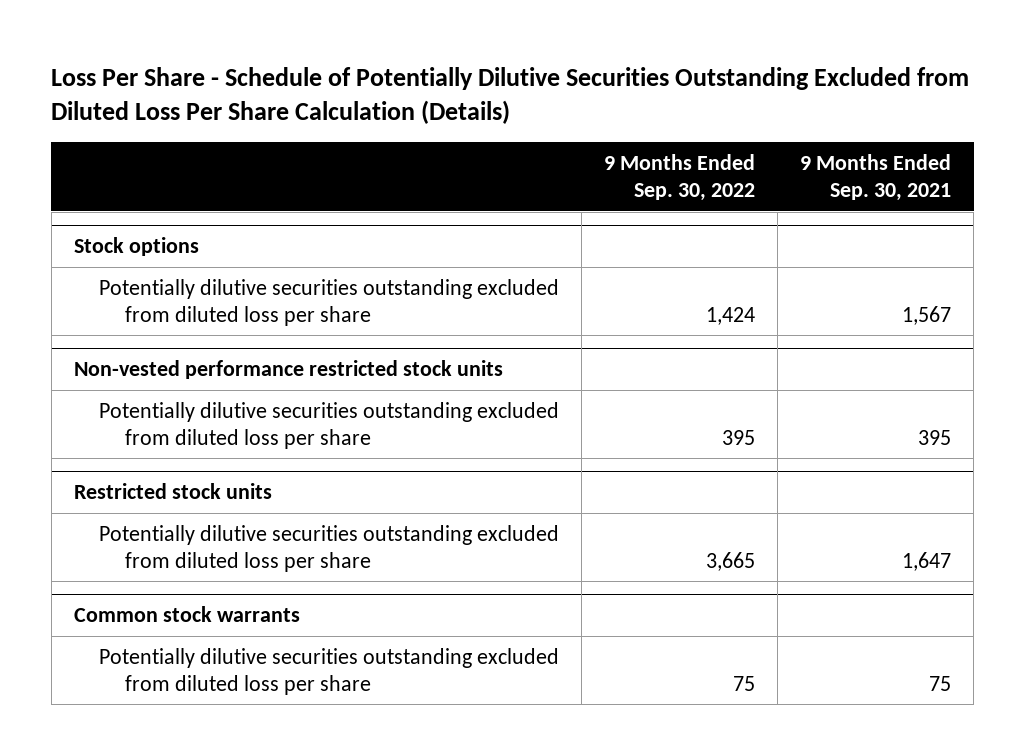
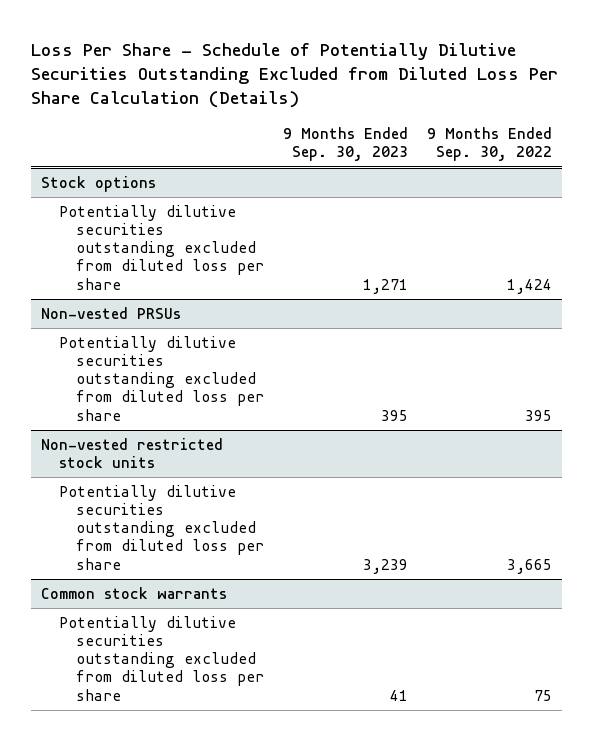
- | 9 Months Ended Sep. 30, 2022 | 9 Months Ended Sep. 30, 2021
+ | 9 Months Ended Sep. 30, 2023 | 9 Months Ended Sep. 30, 2022
- Non-vested performance restricted stock units
+ Non-vested PRSUs
- Restricted stock units
+ Non-vested restricted stock units

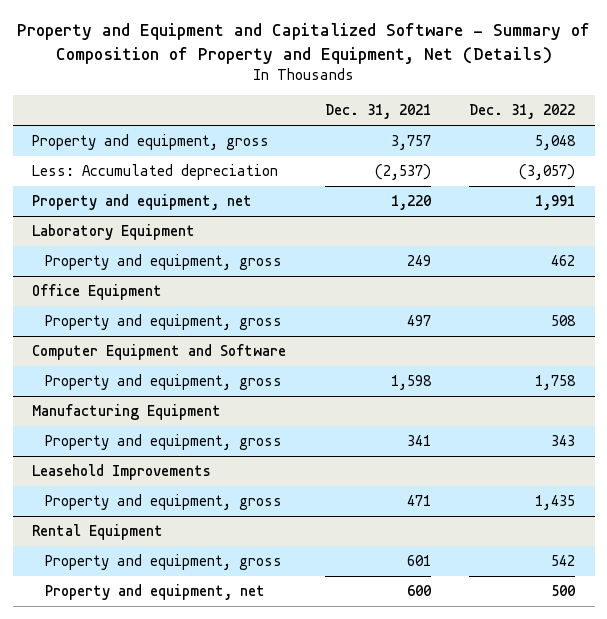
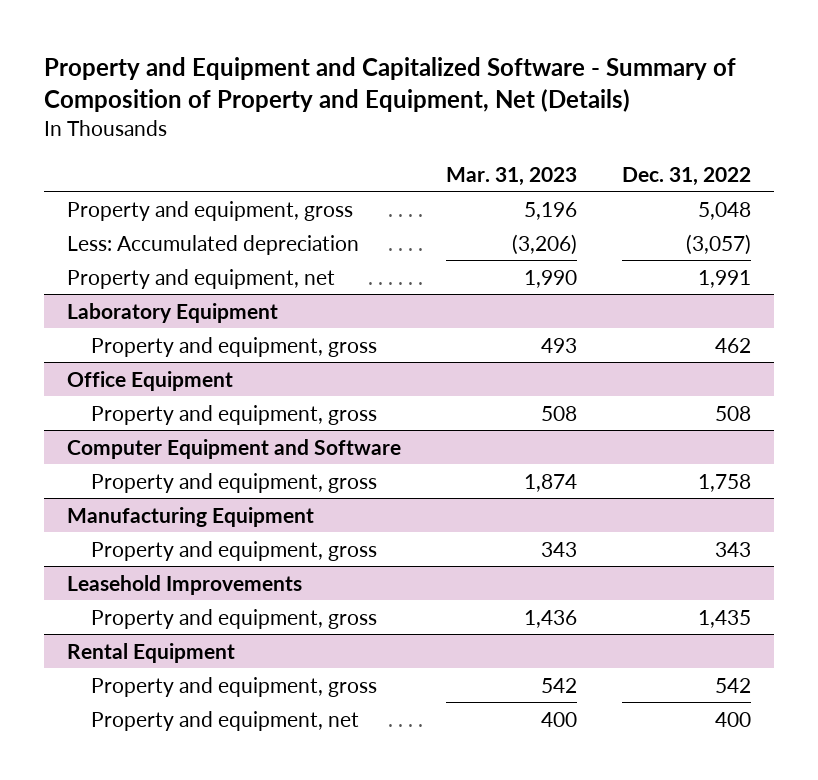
- | Dec. 31, 2021 | Dec. 31, 2022
+ | Mar. 31, 2023 | Dec. 31, 2022
@ Rental Equipment
- Property and equipment, net | 600 | 500
+ Property and equipment, net | 400 | 400

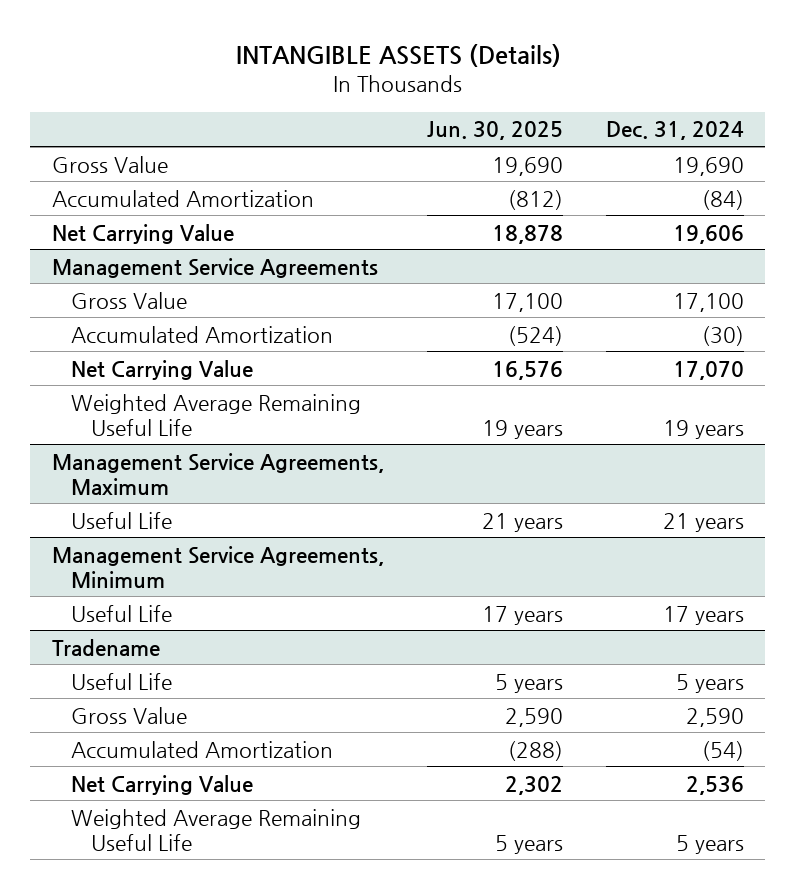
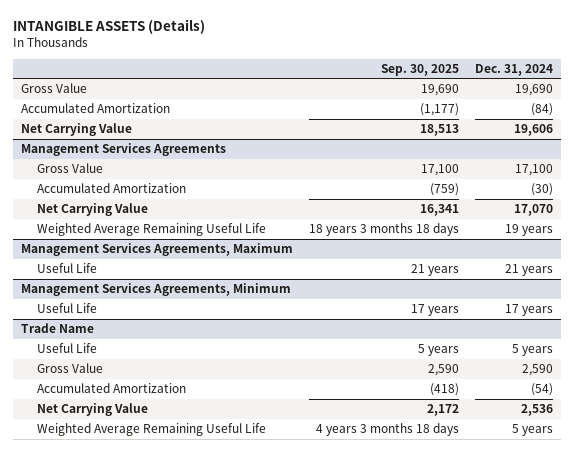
- | Jun. 30, 2025 | Dec. 31, 2024
+ | Sep. 30, 2025 | Dec. 31, 2024
- Management Service Agreements
+ Management Services Agreements
- Management Service Agreements, Maximum
+ Management Services Agreements, Maximum
- Management Service Agreements, Minimum
+ Management Services Agreements, Minimum
- Tradename
+ Trade Name

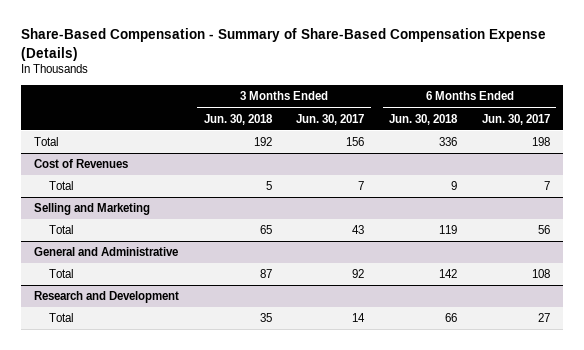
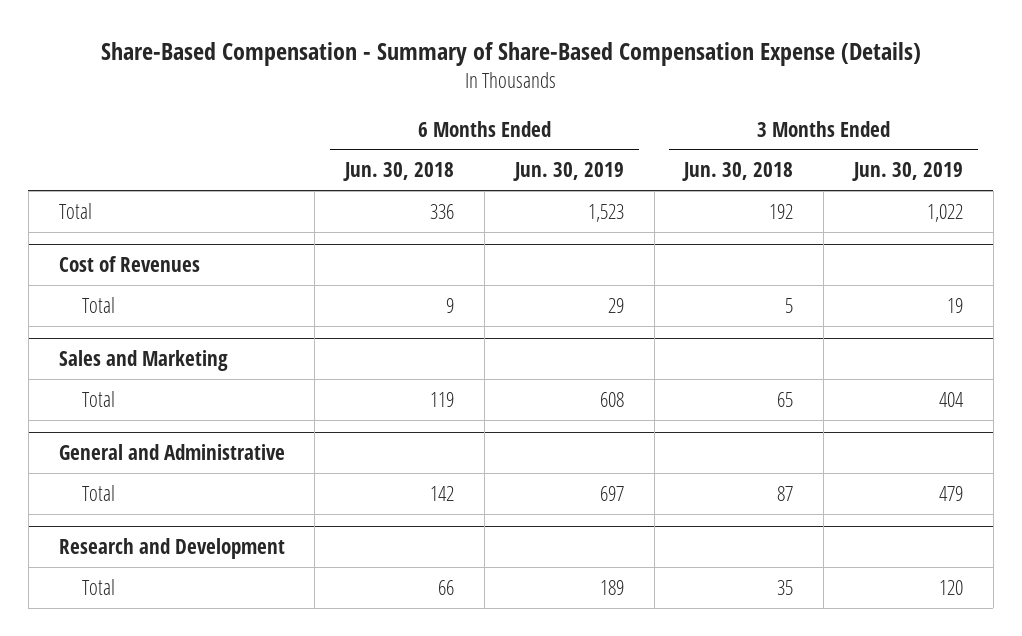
- | 3 Months Ended Jun. 30, 2018 | 3 Months Ended Jun. 30, 2017 | 6 Months Ended Jun. 30, 2018 | 6 Months Ended Jun. 30, 2017
+ | 6 Months Ended Jun. 30, 2018 | 6 Months Ended Jun. 30, 2019 | 3 Months Ended Jun. 30, 2018 | 3 Months Ended Jun. 30, 2019
- Selling and Marketing
+ Sales and Marketing

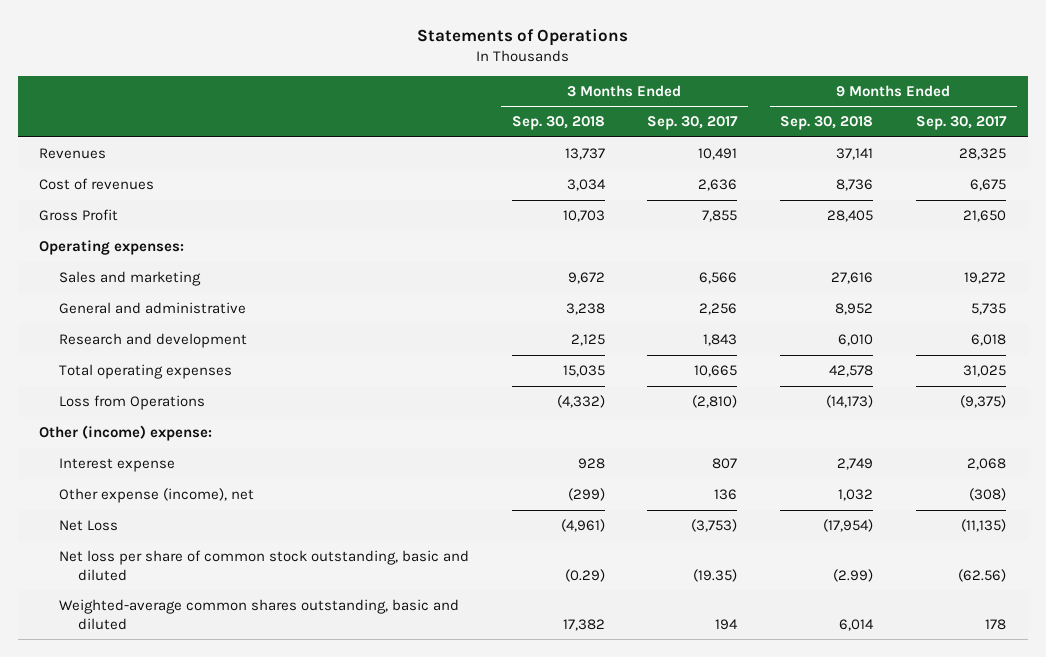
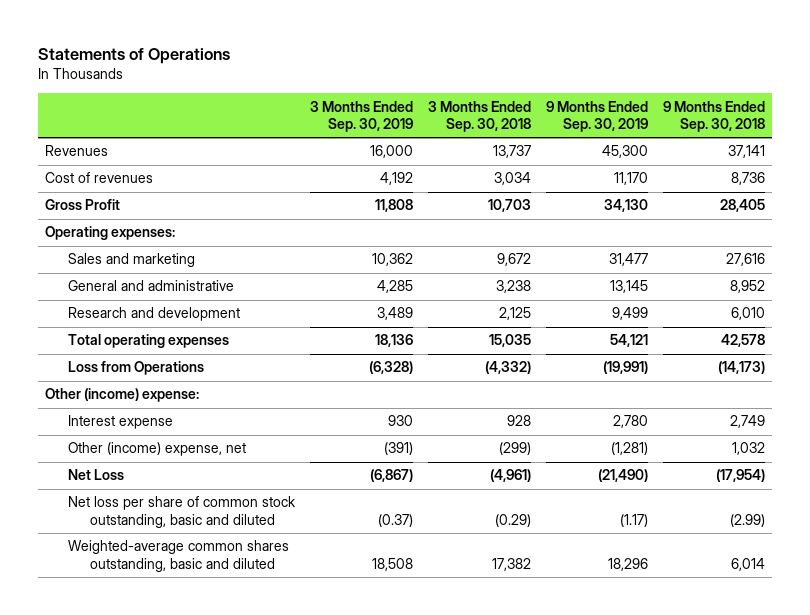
- | 3 Months Ended Sep. 30, 2018 | 3 Months Ended Sep. 30, 2017 | 9 Months Ended Sep. 30, 2018 | 9 Months Ended Sep. 30, 2017
+ | 3 Months Ended Sep. 30, 2019 | 3 Months Ended Sep. 30, 2018 | 9 Months Ended Sep. 30, 2019 | 9 Months Ended Sep. 30, 2018
- Other expense (income), net | (299) | 136 | 1,032 | (308)
+ Other (income) expense, net | (391) | (299) | (1,281) | 1,032

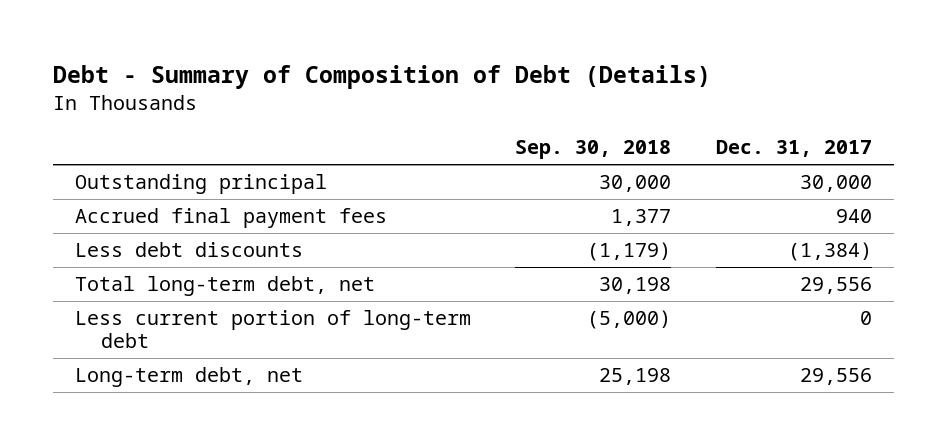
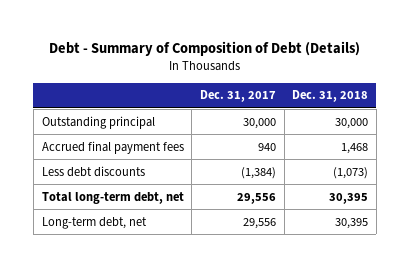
- | Sep. 30, 2018 | Dec. 31, 2017
+ | Dec. 31, 2017 | Dec. 31, 2018
- Less current portion of long-term debt | (5,000) | 0

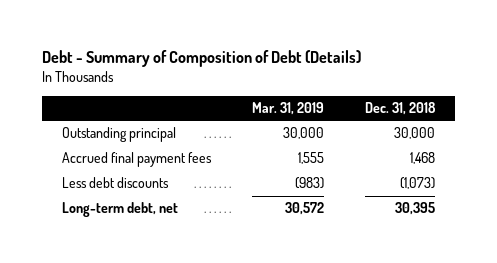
- | Dec. 31, 2017 | Dec. 31, 2018
+ | Mar. 31, 2019 | Dec. 31, 2018
- Total long-term debt, net | 29,556 | 30,395

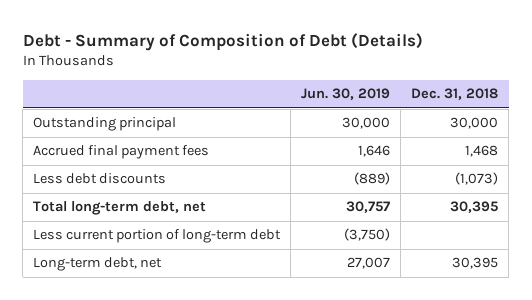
- | Mar. 31, 2019 | Dec. 31, 2018
+ | Jun. 30, 2019 | Dec. 31, 2018
+ Total long-term debt, net | 30,757 | 30,395
+ Less current portion of long-term debt | (3,750) |

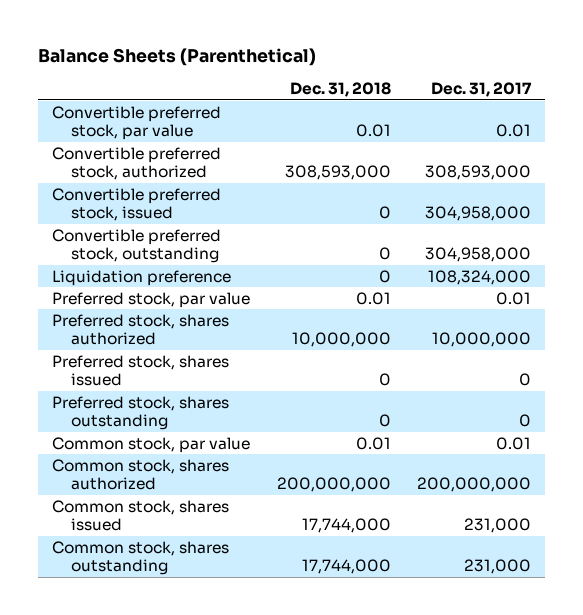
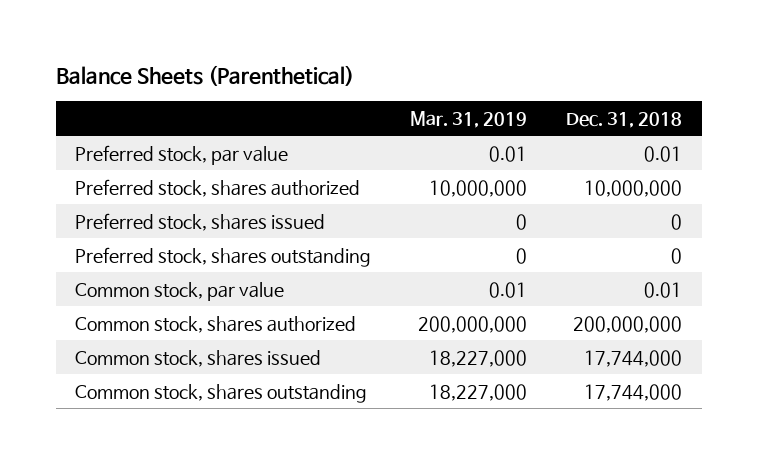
- | Dec. 31, 2018 | Dec. 31, 2017
+ | Mar. 31, 2019 | Dec. 31, 2018
- Convertible preferred stock, par value | 0.01 | 0.01
- Convertible preferred stock, authorized | 308,593,000 | 308,593,000
- Convertible preferred stock, issued | 0 | 304,958,000
- Convertible preferred stock, outstanding | 0 | 304,958,000
- Liquidation preference | 0 | 108,324,000

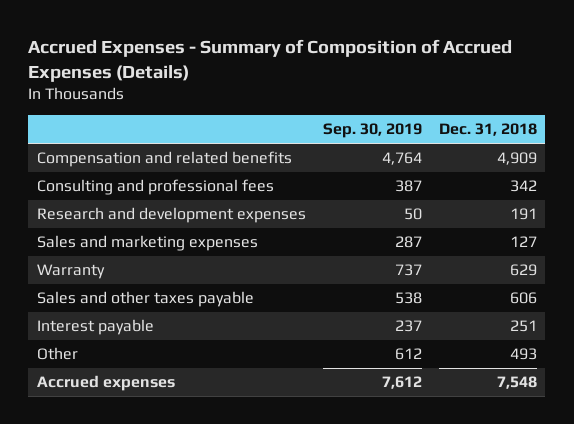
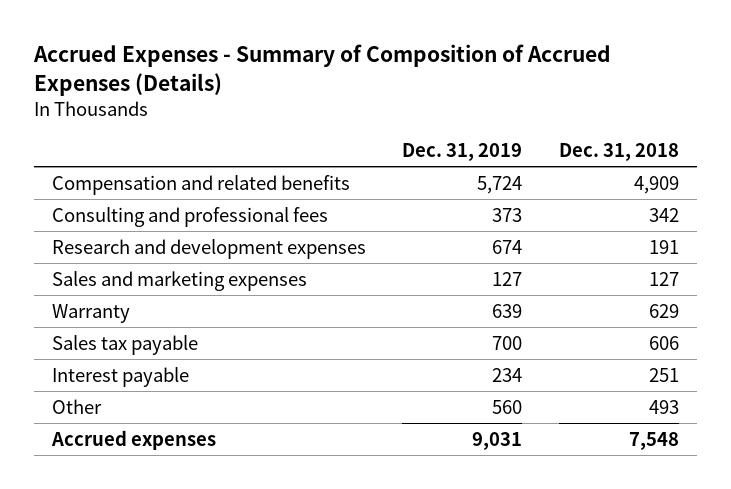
- | Sep. 30, 2019 | Dec. 31, 2018
+ | Dec. 31, 2019 | Dec. 31, 2018
- Sales and other taxes payable | 538 | 606
+ Sales tax payable | 700 | 606

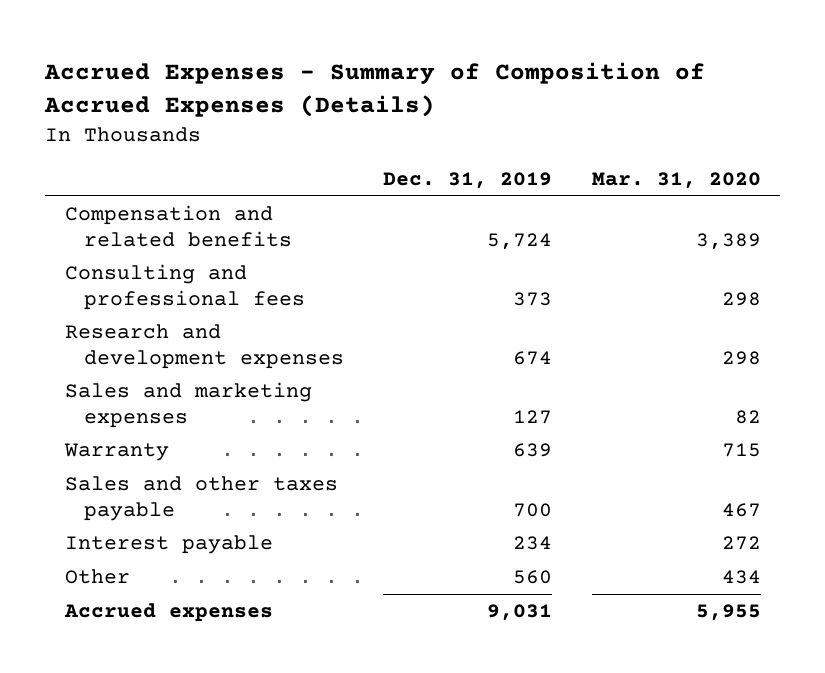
- | Dec. 31, 2019 | Dec. 31, 2018
+ | Dec. 31, 2019 | Mar. 31, 2020
- Sales tax payable | 700 | 606
+ Sales and other taxes payable | 700 | 467

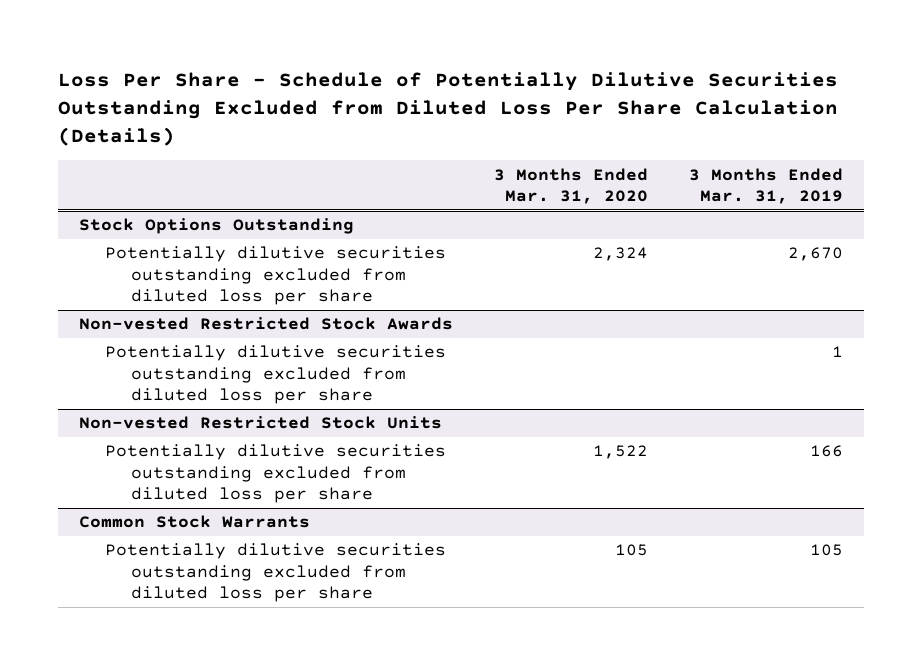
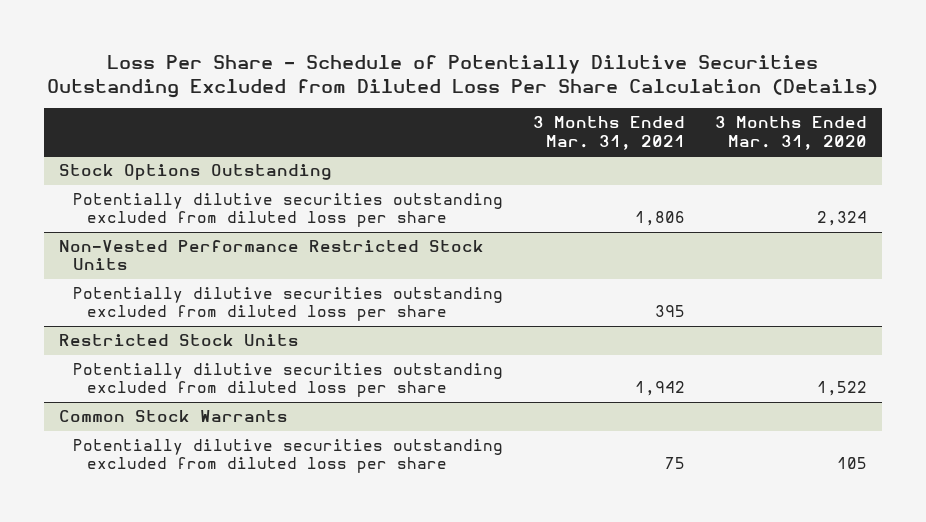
- | 3 Months Ended Mar. 31, 2020 | 3 Months Ended Mar. 31, 2019
+ | 3 Months Ended Mar. 31, 2021 | 3 Months Ended Mar. 31, 2020
- Non-vested Restricted Stock Awards
+ Non-Vested Performance Restricted Stock Units
- Non-vested Restricted Stock Units
+ Restricted Stock Units

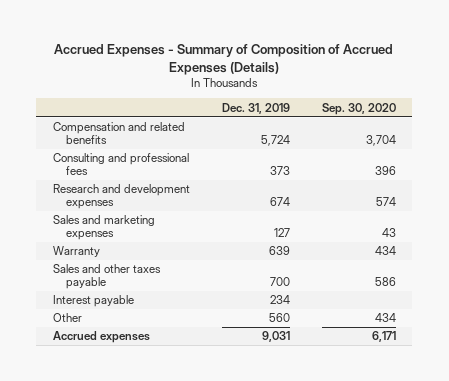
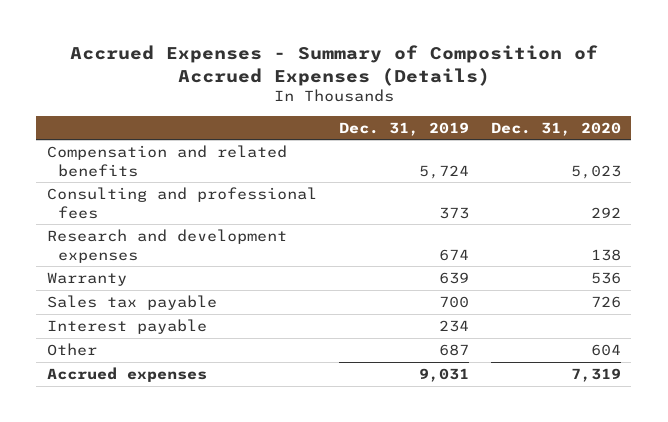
- | Dec. 31, 2019 | Sep. 30, 2020
+ | Dec. 31, 2019 | Dec. 31, 2020
- Sales and marketing expenses | 127 | 43
- Sales and other taxes payable | 700 | 586
+ Sales tax payable | 700 | 726
- Other | 560 | 434
+ Other | 687 | 604

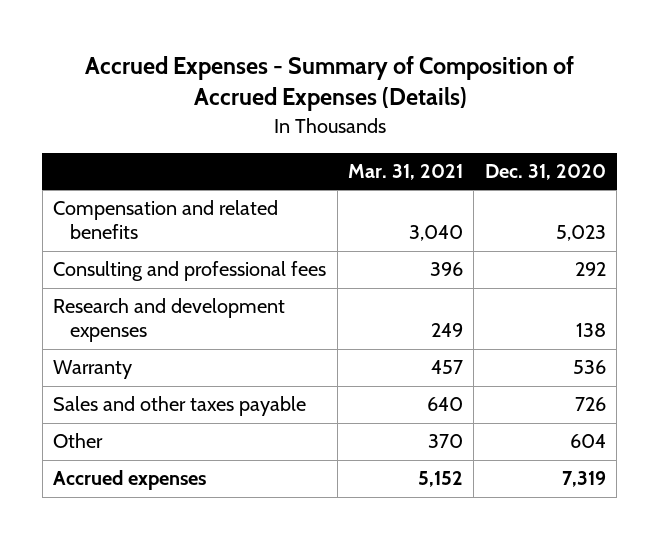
- | Dec. 31, 2019 | Dec. 31, 2020
+ | Mar. 31, 2021 | Dec. 31, 2020
- Sales tax payable | 700 | 726
- Interest payable | 234 |
+ Sales and other taxes payable | 640 | 726

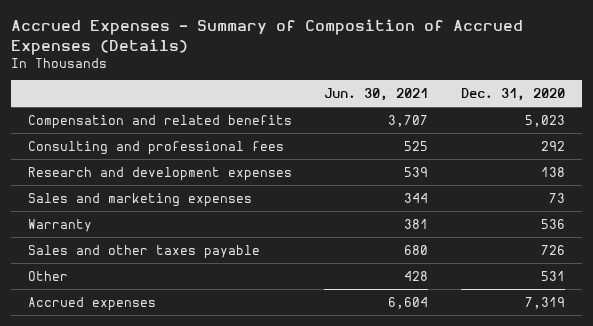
- | Mar. 31, 2021 | Dec. 31, 2020
+ | Jun. 30, 2021 | Dec. 31, 2020
+ Sales and marketing expenses | 344 | 73
- Other | 370 | 604
+ Other | 428 | 531

